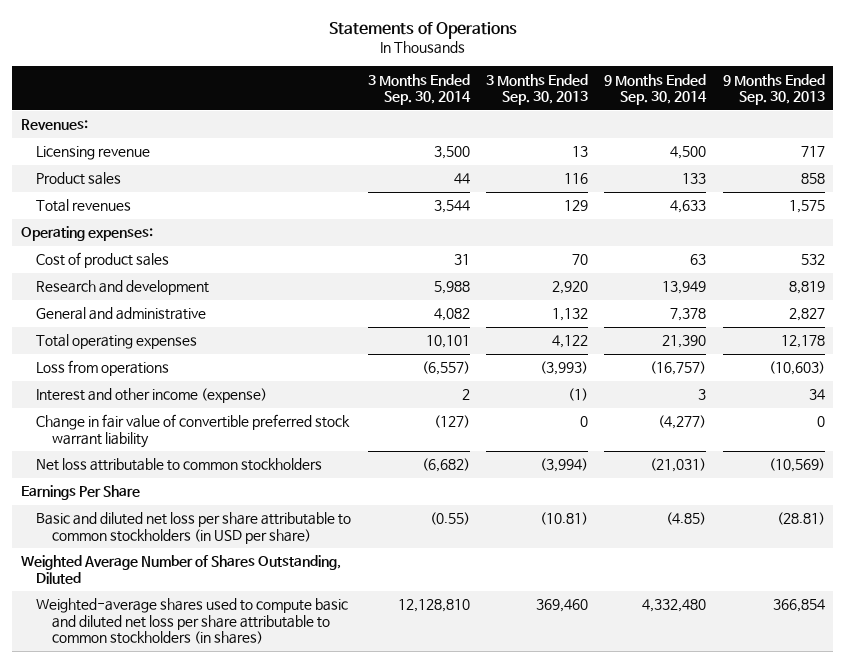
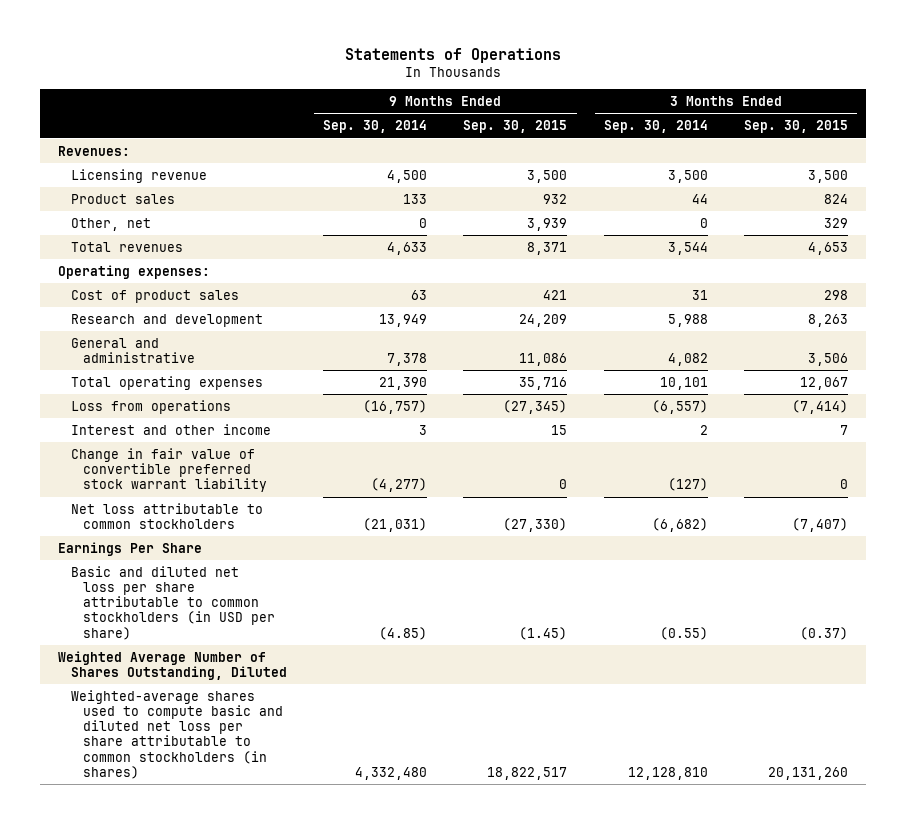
- | 3 Months Ended Sep. 30, 2014 | 3 Months Ended Sep. 30, 2013 | 9 Months Ended Sep. 30, 2014 | 9 Months Ended Sep. 30, 2013
+ | 9 Months Ended Sep. 30, 2014 | 9 Months Ended Sep. 30, 2015 | 3 Months Ended Sep. 30, 2014 | 3 Months Ended Sep. 30, 2015
+ Other, net | 0 | 3,939 | 0 | 329
- Interest and other income (expense) | 2 | (1) | 3 | 34
+ Interest and other income | 3 | 15 | 2 | 7

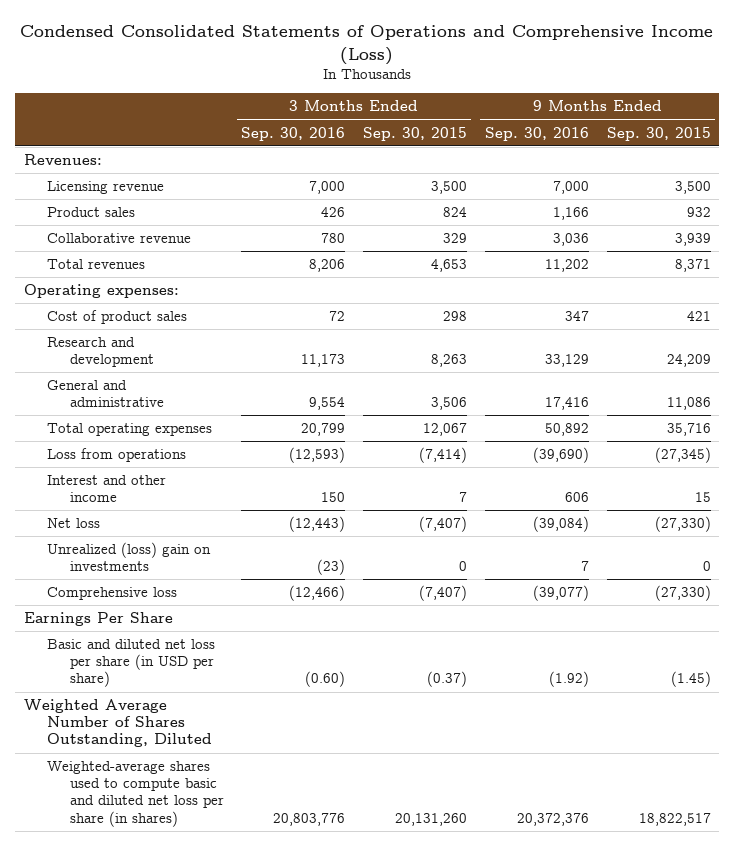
- Statements of Operations
+ Condensed Consolidated Statements of Operations and Comprehensive Income (Loss)
- | 9 Months Ended Sep. 30, 2014 | 9 Months Ended Sep. 30, 2015 | 3 Months Ended Sep. 30, 2014 | 3 Months Ended Sep. 30, 2015
+ | 3 Months Ended Sep. 30, 2016 | 3 Months Ended Sep. 30, 2015 | 9 Months Ended Sep. 30, 2016 | 9 Months Ended Sep. 30, 2015
- Other, net | 0 | 3,939 | 0 | 329
+ Collaborative revenue | 780 | 329 | 3,036 | 3,939
- Change in fair value of convertible preferred stock warrant liability | (4,277) | 0 | (127) | 0
- Net loss attributable to common stockholders | (21,031) | (27,330) | (6,682) | (7,407)
+ Net loss | (12,443) | (7,407) | (39,084) | (27,330)
+ Unrealized (loss) gain on investments | (23) | 0 | 7 | 0
+ Comprehensive loss | (12,466) | (7,407) | (39,077) | (27,330)
- Basic and diluted net loss per share attributable to common stockholders (in USD per share) | (4.85) | (1.45) | (0.55) | (0.37)
+ Basic and diluted net loss per share (in USD per share) | (0.60) | (0.37) | (1.92) | (1.45)
- Weighted-average shares used to compute basic and diluted net loss per share attributable to common stockholders (in shares) | 4,332,480 | 18,822,517 | 12,128,810 | 20,131,260
+ Weighted-average shares used to compute basic and diluted net loss per share (in shares) | 20,803,776 | 20,131,260 | 20,372,376 | 18,822,517

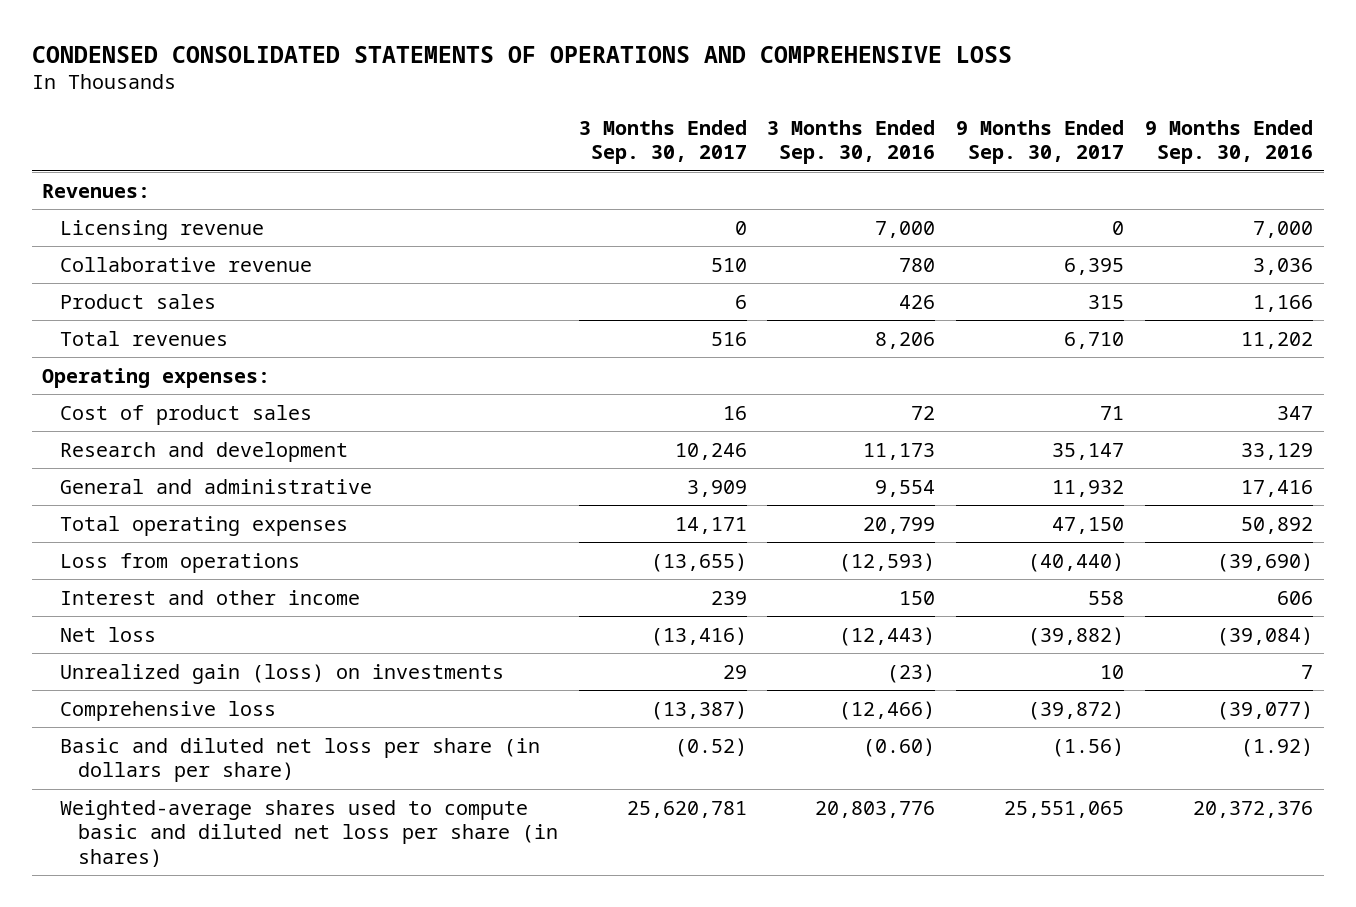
- Condensed Consolidated Statements of Operations and Comprehensive Income (Loss)
+ CONDENSED CONSOLIDATED STATEMENTS OF OPERATIONS AND COMPREHENSIVE LOSS
- | 3 Months Ended Sep. 30, 2016 | 3 Months Ended Sep. 30, 2015 | 9 Months Ended Sep. 30, 2016 | 9 Months Ended Sep. 30, 2015
+ | 3 Months Ended Sep. 30, 2017 | 3 Months Ended Sep. 30, 2016 | 9 Months Ended Sep. 30, 2017 | 9 Months Ended Sep. 30, 2016
moved down: Product sales | 6 | 426 | 315 | 1,166
- Unrealized (loss) gain on investments | (23) | 0 | 7 | 0
+ Unrealized gain (loss) on investments | 29 | (23) | 10 | 7
- Earnings Per Share
- Basic and diluted net loss per share (in USD per share) | (0.60) | (0.37) | (1.92) | (1.45)
- Weighted Average Number of Shares Outstanding, Diluted
+ Basic and diluted net loss per share (in dollars per share) | (0.52) | (0.60) | (1.56) | (1.92)

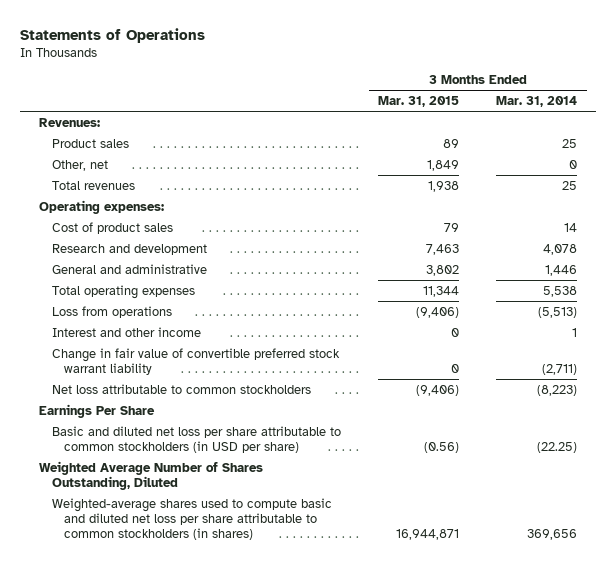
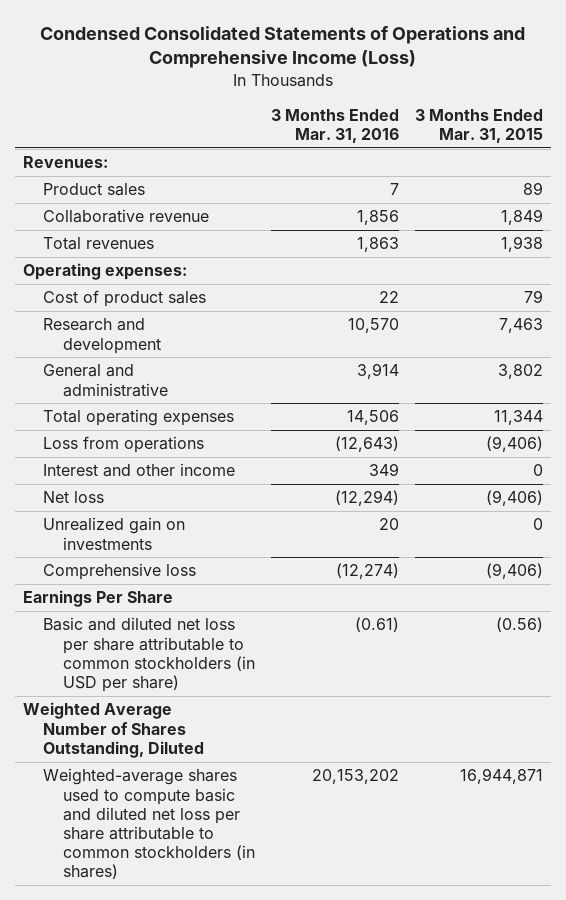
- Statements of Operations
+ Condensed Consolidated Statements of Operations and Comprehensive Income (Loss)
- | 3 Months Ended Mar. 31, 2015 | 3 Months Ended Mar. 31, 2014
+ | 3 Months Ended Mar. 31, 2016 | 3 Months Ended Mar. 31, 2015
- Other, net | 1,849 | 0
+ Collaborative revenue | 1,856 | 1,849
- Change in fair value of convertible preferred stock warrant liability | 0 | (2,711)
- Net loss attributable to common stockholders | (9,406) | (8,223)
+ Net loss | (12,294) | (9,406)
+ Unrealized gain on investments | 20 | 0
+ Comprehensive loss | (12,274) | (9,406)

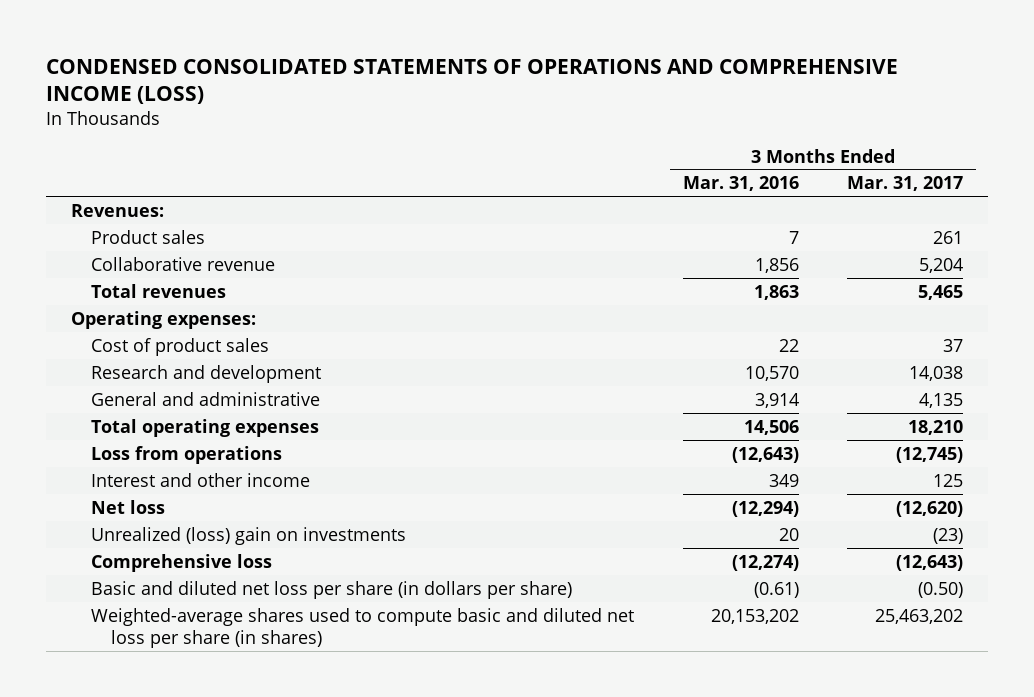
- Condensed Consolidated Statements of Operations and Comprehensive Income (Loss)
+ CONDENSED CONSOLIDATED STATEMENTS OF OPERATIONS AND COMPREHENSIVE INCOME (LOSS)
- | 3 Months Ended Mar. 31, 2016 | 3 Months Ended Mar. 31, 2015
+ | 3 Months Ended Mar. 31, 2016 | 3 Months Ended Mar. 31, 2017
- Unrealized gain on investments | 20 | 0
+ Unrealized (loss) gain on investments | 20 | (23)
- Earnings Per Share
- Basic and diluted net loss per share attributable to common stockholders (in USD per share) | (0.61) | (0.56)
- Weighted Average Number of Shares Outstanding, Diluted
- Weighted-average shares used to compute basic and diluted net loss per share attributable to common stockholders (in shares) | 20,153,202 | 16,944,871
+ Basic and diluted net loss per share (in dollars per share) | (0.61) | (0.50)
+ Weighted-average shares used to compute basic and diluted net loss per share (in shares) | 20,153,202 | 25,463,202

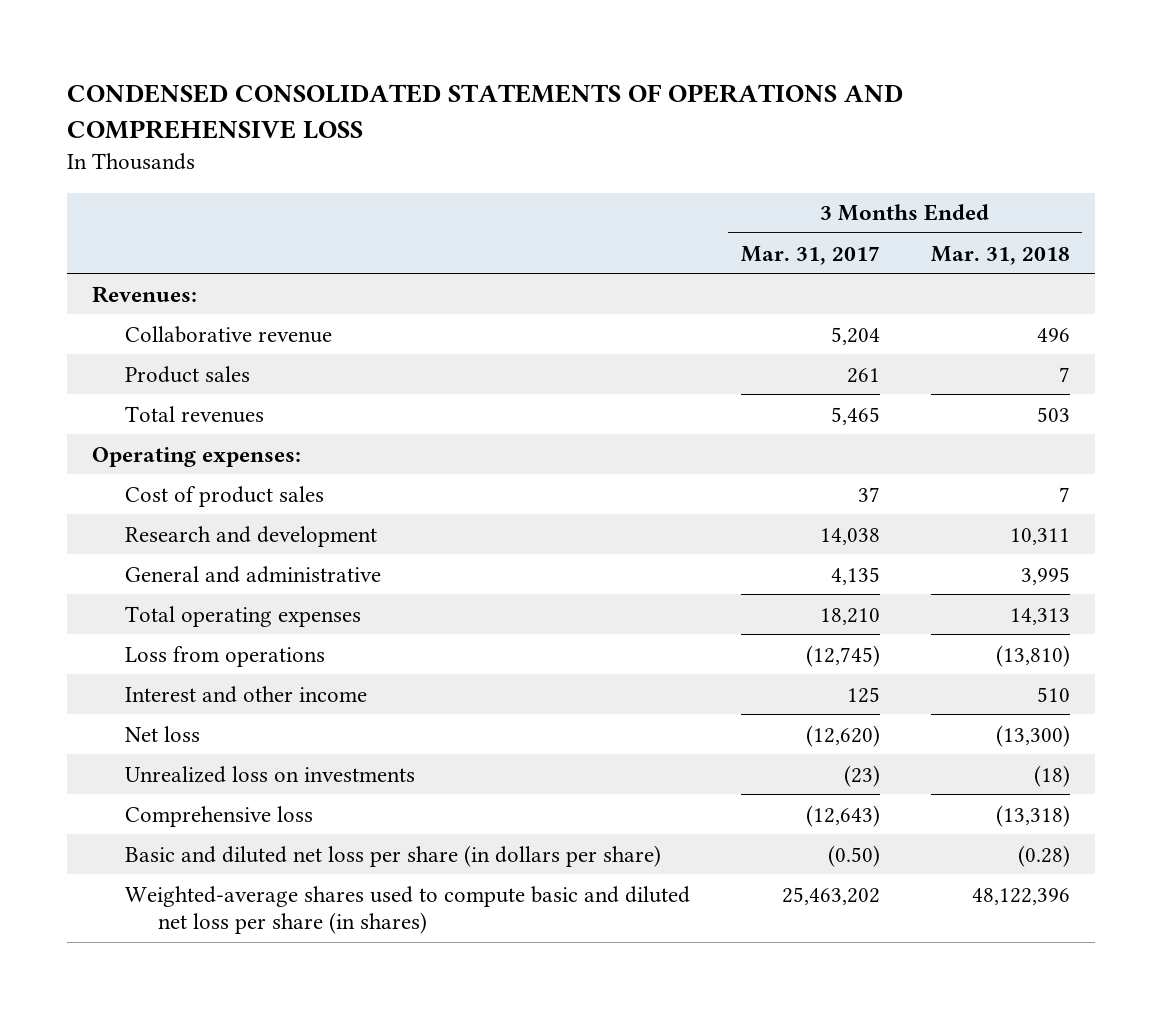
- CONDENSED CONSOLIDATED STATEMENTS OF OPERATIONS AND COMPREHENSIVE INCOME (LOSS)
+ CONDENSED CONSOLIDATED STATEMENTS OF OPERATIONS AND COMPREHENSIVE LOSS
- | 3 Months Ended Mar. 31, 2016 | 3 Months Ended Mar. 31, 2017
+ | 3 Months Ended Mar. 31, 2017 | 3 Months Ended Mar. 31, 2018
moved down: Product sales | 261 | 7
- Unrealized (loss) gain on investments | 20 | (23)
+ Unrealized loss on investments | (23) | (18)

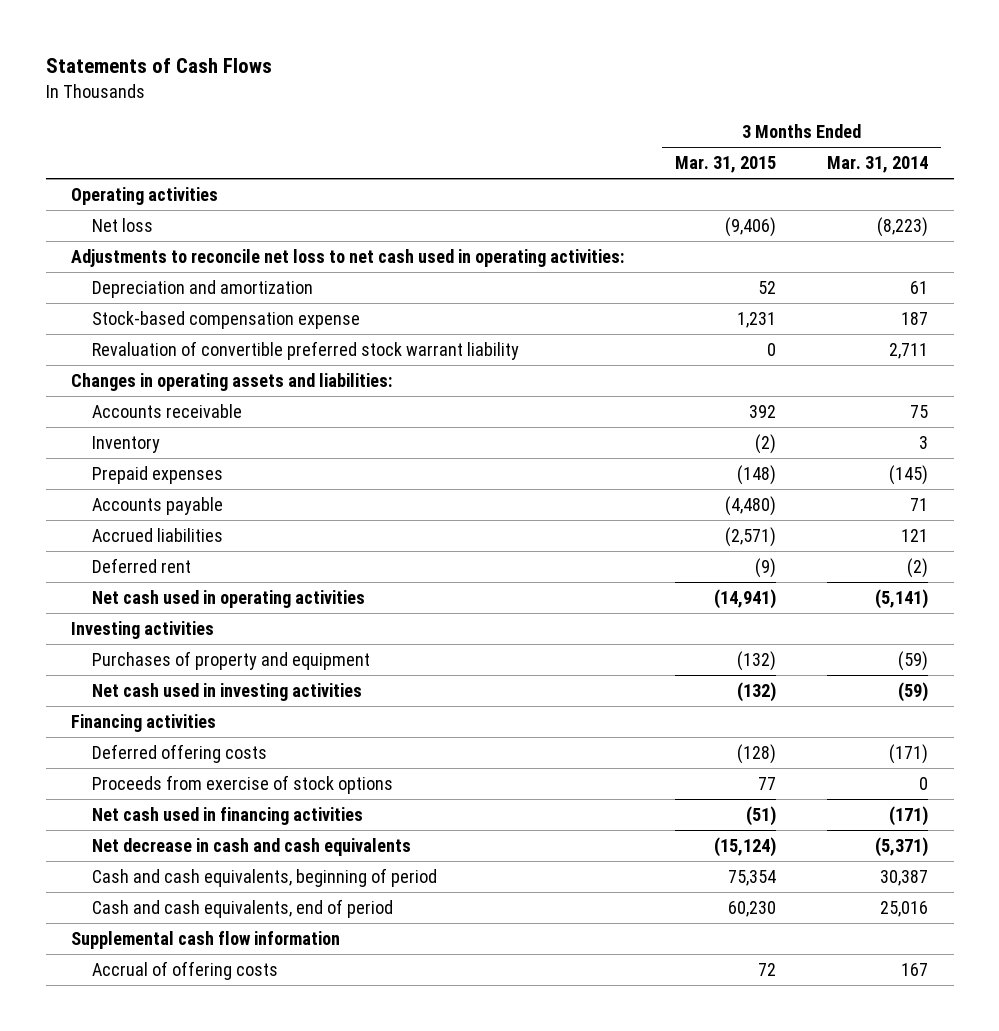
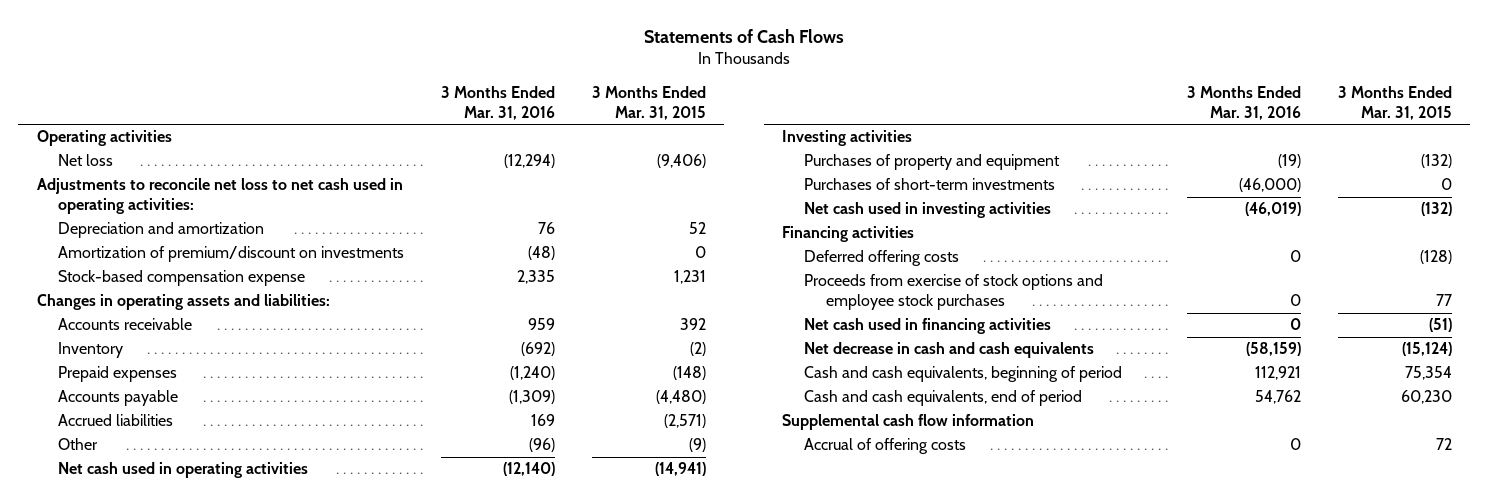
- | 3 Months Ended Mar. 31, 2015 | 3 Months Ended Mar. 31, 2014
+ | 3 Months Ended Mar. 31, 2016 | 3 Months Ended Mar. 31, 2015
+ Amortization of premium/discount on investments | (48) | 0
- Revaluation of convertible preferred stock warrant liability | 0 | 2,711
- Deferred rent | (9) | (2)
+ Other | (96) | (9)
+ Purchases of short-term investments | (46,000) | 0
- Proceeds from exercise of stock options | 77 | 0
+ Proceeds from exercise of stock options and employee stock purchases | 0 | 77

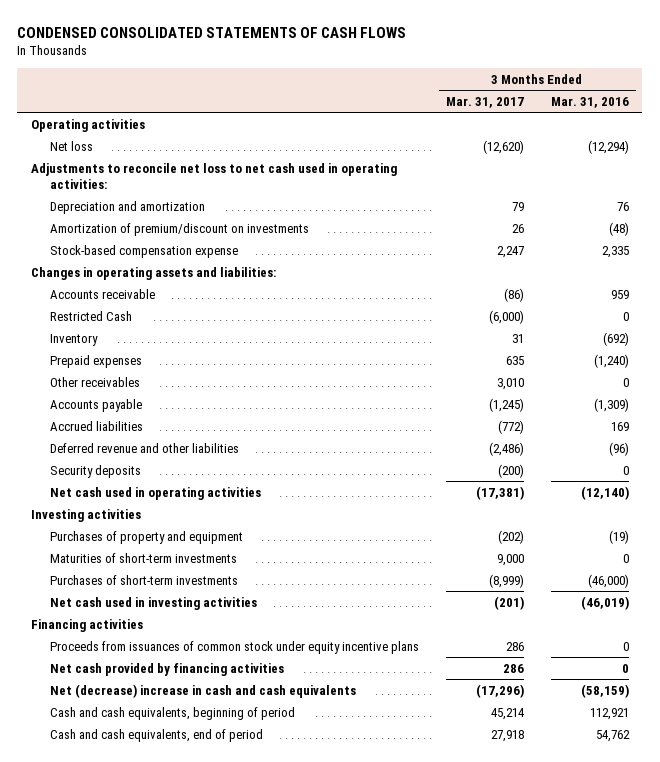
- Statements of Cash Flows
+ CONDENSED CONSOLIDATED STATEMENTS OF CASH FLOWS
- | 3 Months Ended Mar. 31, 2016 | 3 Months Ended Mar. 31, 2015
+ | 3 Months Ended Mar. 31, 2017 | 3 Months Ended Mar. 31, 2016
+ Restricted Cash | (6,000) | 0
+ Other receivables | 3,010 | 0
- Other | (96) | (9)
+ Deferred revenue and other liabilities | (2,486) | (96)
+ Security deposits | (200) | 0
+ Maturities of short-term investments | 9,000 | 0
- Deferred offering costs | 0 | (128)
- Proceeds from exercise of stock options and employee stock purchases | 0 | 77
- Net cash used in financing activities | 0 | (51)
- Net decrease in cash and cash equivalents | (58,159) | (15,124)
+ Proceeds from issuances of common stock under equity incentive plans | 286 | 0
+ Net cash provided by financing activities | 286 | 0
+ Net (decrease) increase in cash and cash equivalents | (17,296) | (58,159)
- Supplemental cash flow information
- Accrual of offering costs | 0 | 72

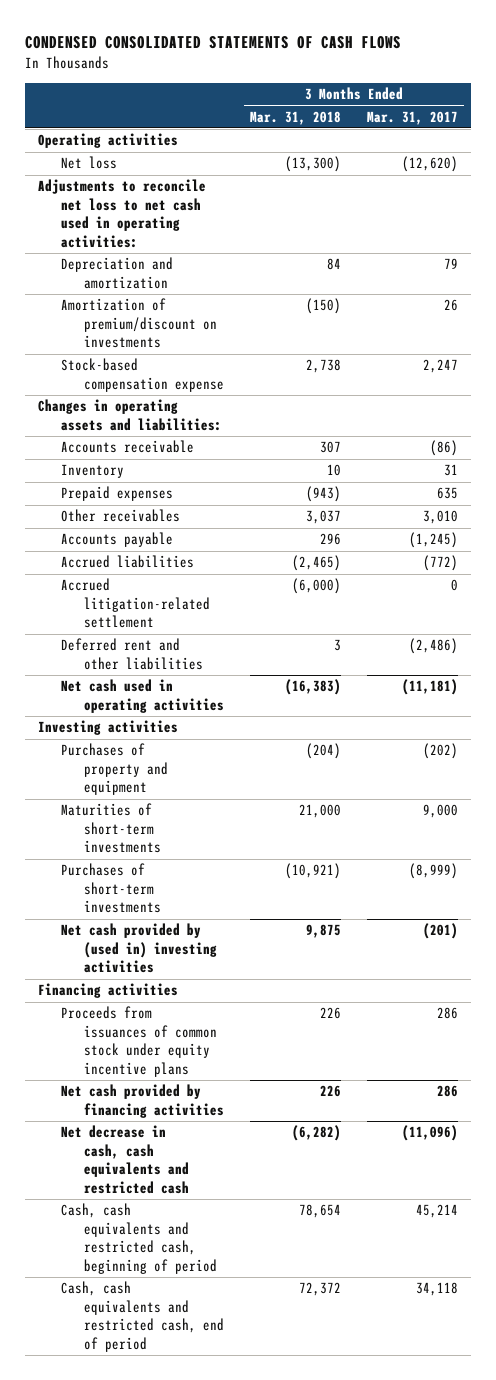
- | 3 Months Ended Mar. 31, 2017 | 3 Months Ended Mar. 31, 2016
+ | 3 Months Ended Mar. 31, 2018 | 3 Months Ended Mar. 31, 2017
- Restricted Cash | (6,000) | 0
- Deferred revenue and other liabilities | (2,486) | (96)
- Security deposits | (200) | 0
- Net cash used in operating activities | (17,381) | (12,140)
+ Accrued litigation-related settlement | (6,000) | 0
+ Deferred rent and other liabilities | 3 | (2,486)
+ Net cash used in operating activities | (16,383) | (11,181)
- Net cash used in investing activities | (201) | (46,019)
+ Net cash provided by (used in) investing activities | 9,875 | (201)
- Net (decrease) increase in cash and cash equivalents | (17,296) | (58,159)
- Cash and cash equivalents, beginning of period | 45,214 | 112,921
- Cash and cash equivalents, end of period | 27,918 | 54,762
+ Net decrease in cash, cash equivalents and restricted cash | (6,282) | (11,096)
+ Cash, cash equivalents and restricted cash, beginning of period | 78,654 | 45,214
+ Cash, cash equivalents and restricted cash, end of period | 72,372 | 34,118

